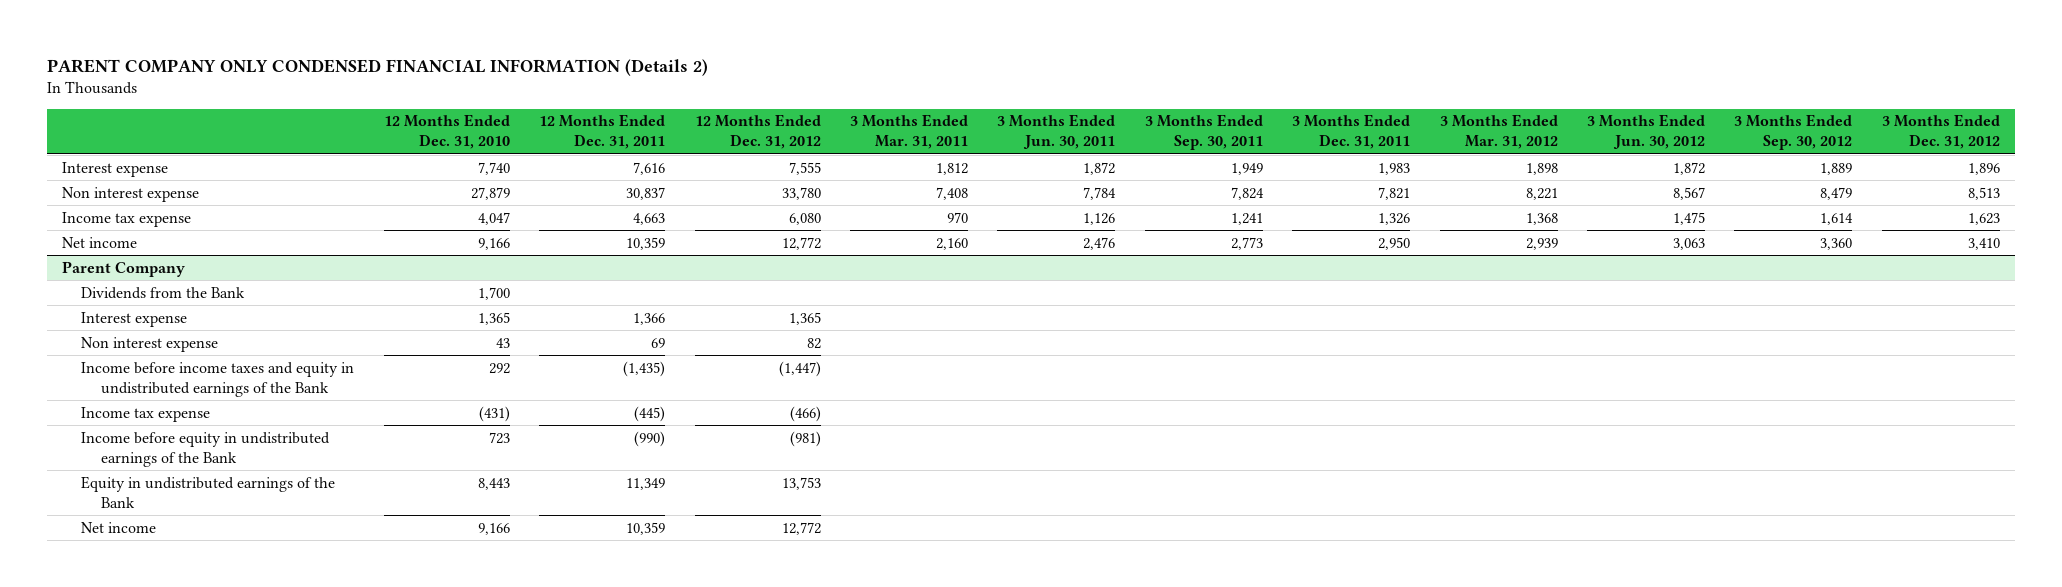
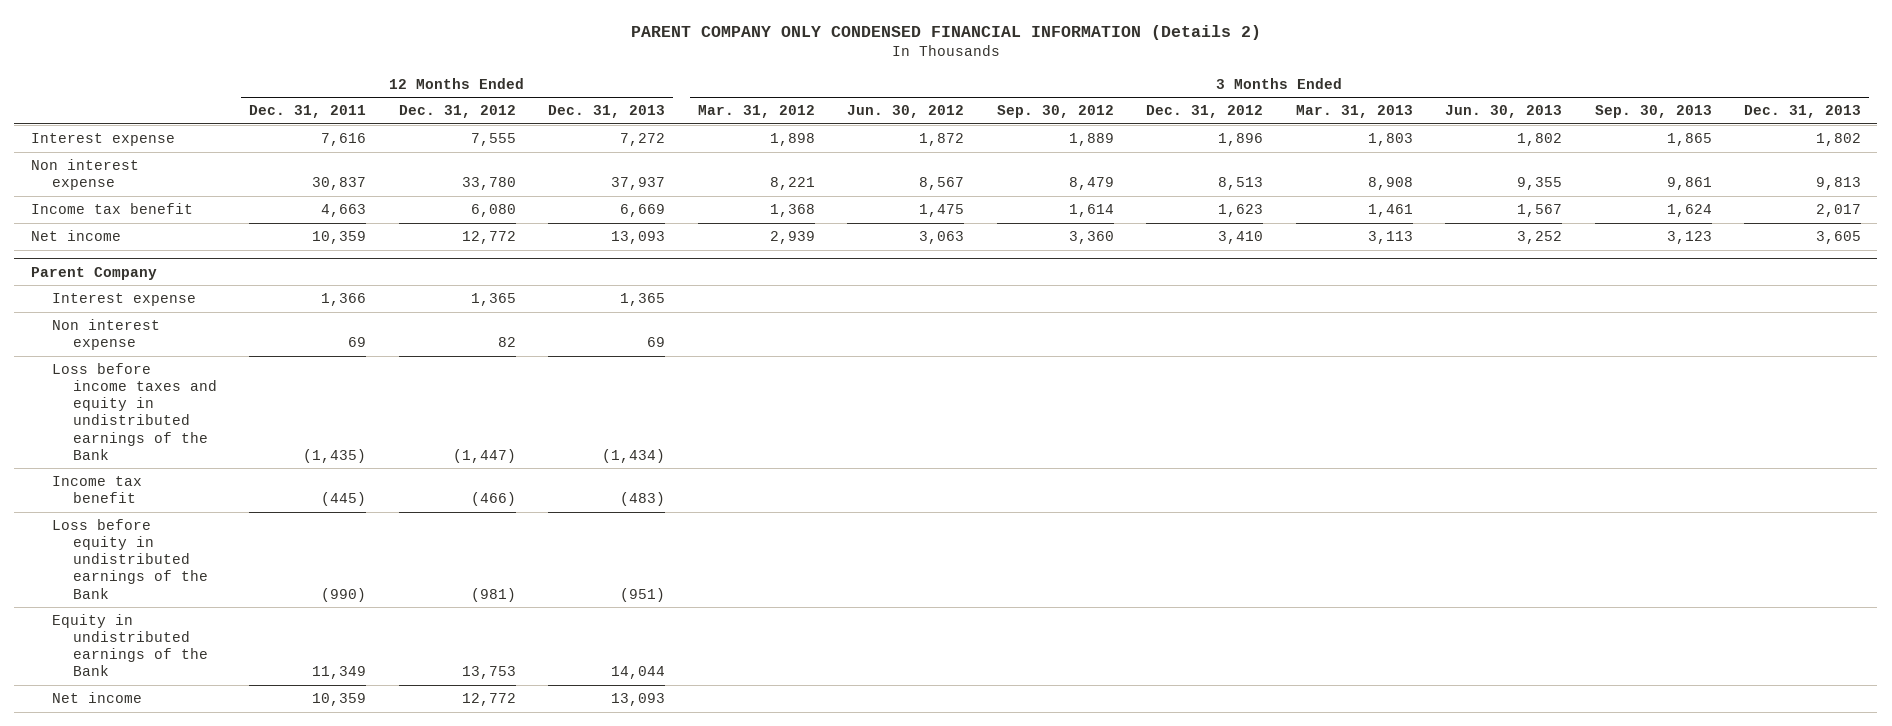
- | 12 Months Ended Dec. 31, 2010 | 12 Months Ended Dec. 31, 2011 | 12 Months Ended Dec. 31, 2012 | 3 Months Ended Mar. 31, 2011 | 3 Months Ended Jun. 30, 2011 | 3 Months Ended Sep. 30, 2011 | 3 Months Ended Dec. 31, 2011 | 3 Months Ended Mar. 31, 2012 | 3 Months Ended Jun. 30, 2012 | 3 Months Ended Sep. 30, 2012 | 3 Months Ended Dec. 31, 2012
+ | 12 Months Ended Dec. 31, 2011 | 12 Months Ended Dec. 31, 2012 | 12 Months Ended Dec. 31, 2013 | 3 Months Ended Mar. 31, 2012 | 3 Months Ended Jun. 30, 2012 | 3 Months Ended Sep. 30, 2012 | 3 Months Ended Dec. 31, 2012 | 3 Months Ended Mar. 31, 2013 | 3 Months Ended Jun. 30, 2013 | 3 Months Ended Sep. 30, 2013 | 3 Months Ended Dec. 31, 2013
- Income tax expense | 4,047 | 4,663 | 6,080 | 970 | 1,126 | 1,241 | 1,326 | 1,368 | 1,475 | 1,614 | 1,623
+ Income tax benefit | 4,663 | 6,080 | 6,669 | 1,368 | 1,475 | 1,614 | 1,623 | 1,461 | 1,567 | 1,624 | 2,017
@ Parent Company
- Dividends from the Bank | 1,700 | | | | | | | | | |
- Income before income taxes and equity in undistributed earnings of the Bank | 292 | (1,435) | (1,447) | | | | | | | |
- Income tax expense | (431) | (445) | (466) | | | | | | | |
- Income before equity in undistributed earnings of the Bank | 723 | (990) | (981) | | | | | | | |
+ Loss before income taxes and equity in undistributed earnings of the Bank | (1,435) | (1,447) | (1,434) | | | | | | | |
+ Income tax benefit | (445) | (466) | (483) | | | | | | | |
+ Loss before equity in undistributed earnings of the Bank | (990) | (981) | (951) | | | | | | | |

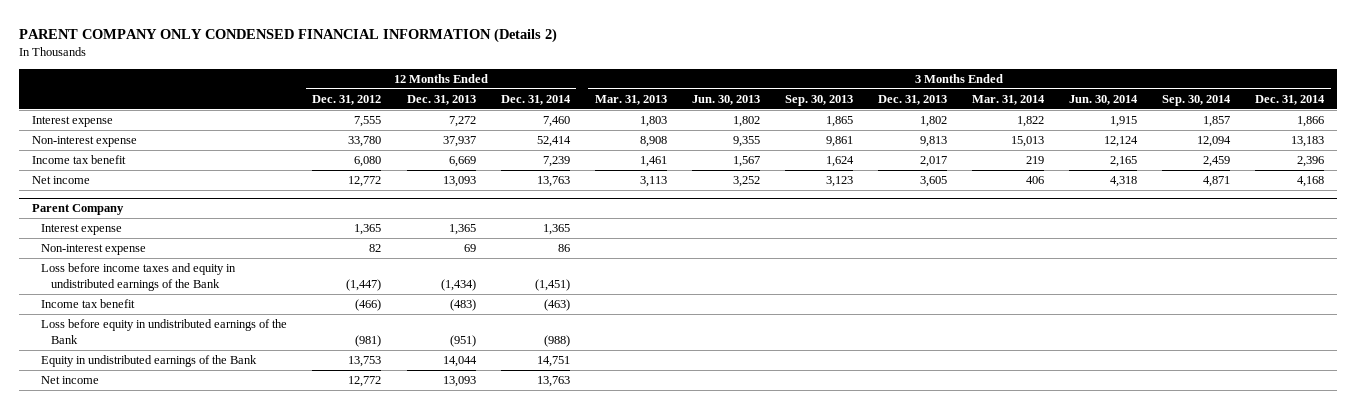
- | 12 Months Ended Dec. 31, 2011 | 12 Months Ended Dec. 31, 2012 | 12 Months Ended Dec. 31, 2013 | 3 Months Ended Mar. 31, 2012 | 3 Months Ended Jun. 30, 2012 | 3 Months Ended Sep. 30, 2012 | 3 Months Ended Dec. 31, 2012 | 3 Months Ended Mar. 31, 2013 | 3 Months Ended Jun. 30, 2013 | 3 Months Ended Sep. 30, 2013 | 3 Months Ended Dec. 31, 2013
+ | 12 Months Ended Dec. 31, 2012 | 12 Months Ended Dec. 31, 2013 | 12 Months Ended Dec. 31, 2014 | 3 Months Ended Mar. 31, 2013 | 3 Months Ended Jun. 30, 2013 | 3 Months Ended Sep. 30, 2013 | 3 Months Ended Dec. 31, 2013 | 3 Months Ended Mar. 31, 2014 | 3 Months Ended Jun. 30, 2014 | 3 Months Ended Sep. 30, 2014 | 3 Months Ended Dec. 31, 2014
- Non interest expense | 30,837 | 33,780 | 37,937 | 8,221 | 8,567 | 8,479 | 8,513 | 8,908 | 9,355 | 9,861 | 9,813
+ Non-interest expense | 33,780 | 37,937 | 52,414 | 8,908 | 9,355 | 9,861 | 9,813 | 15,013 | 12,124 | 12,094 | 13,183
@ Parent Company
- Non interest expense | 69 | 82 | 69 | | | | | | | |
+ Non-interest expense | 82 | 69 | 86 | | | | | | | |

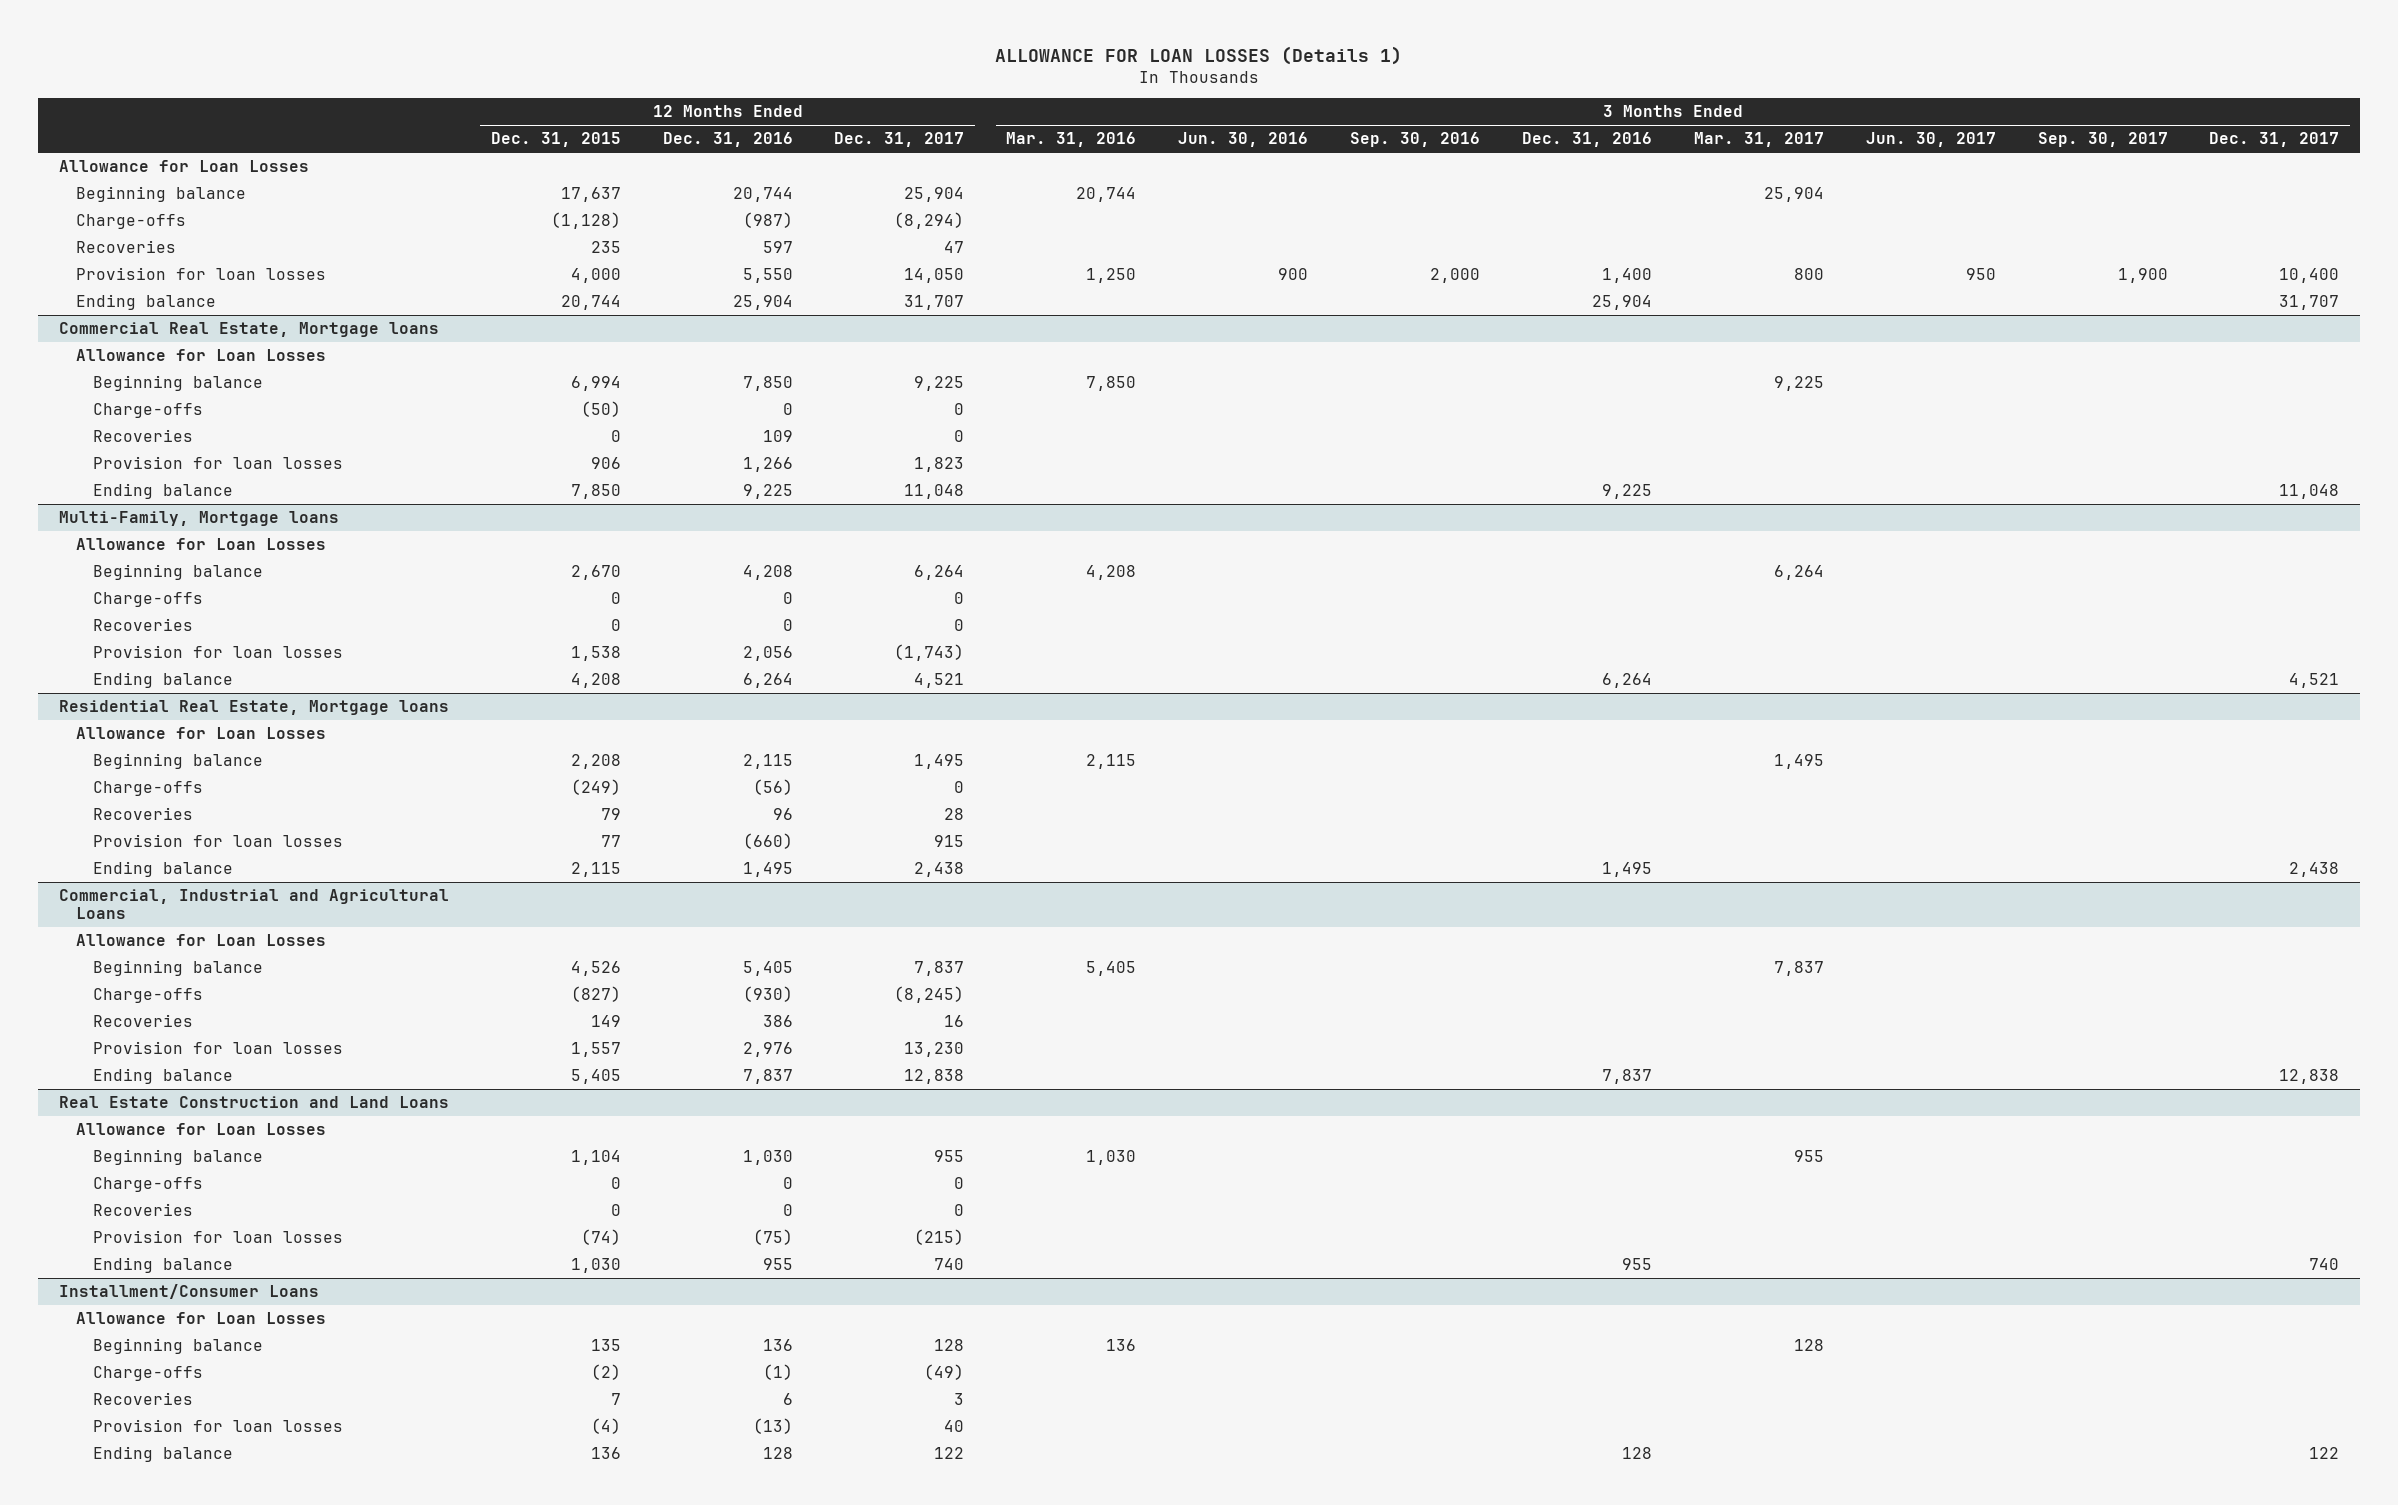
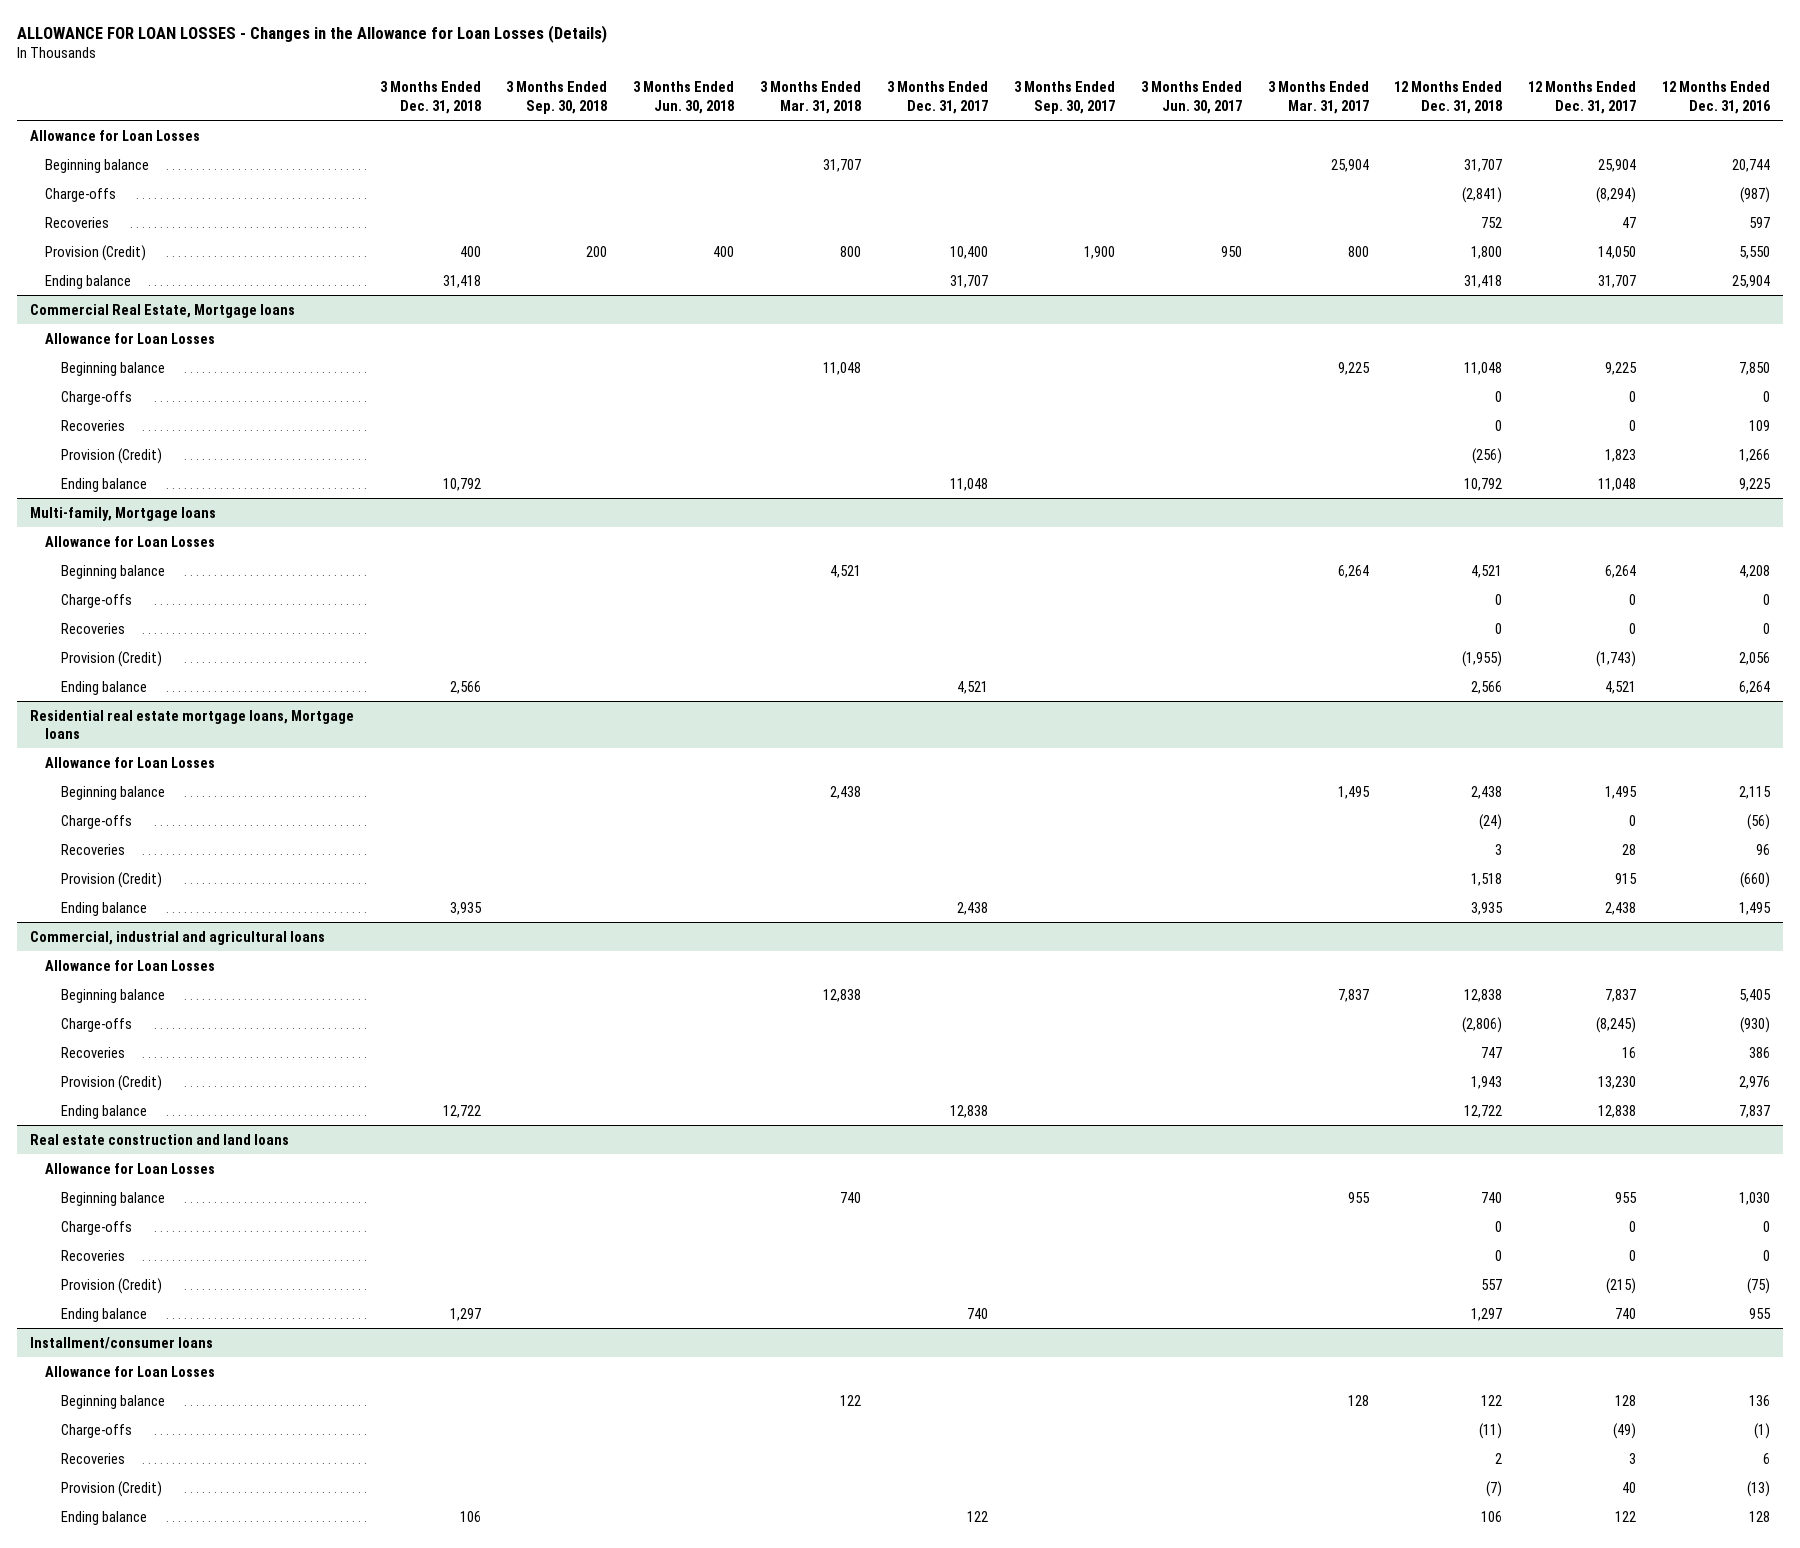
- ALLOWANCE FOR LOAN LOSSES (Details 1)
+ ALLOWANCE FOR LOAN LOSSES - Changes in the Allowance for Loan Losses (Details)
- | 12 Months Ended Dec. 31, 2015 | 12 Months Ended Dec. 31, 2016 | 12 Months Ended Dec. 31, 2017 | 3 Months Ended Mar. 31, 2016 | 3 Months Ended Jun. 30, 2016 | 3 Months Ended Sep. 30, 2016 | 3 Months Ended Dec. 31, 2016 | 3 Months Ended Mar. 31, 2017 | 3 Months Ended Jun. 30, 2017 | 3 Months Ended Sep. 30, 2017 | 3 Months Ended Dec. 31, 2017
+ | 3 Months Ended Dec. 31, 2018 | 3 Months Ended Sep. 30, 2018 | 3 Months Ended Jun. 30, 2018 | 3 Months Ended Mar. 31, 2018 | 3 Months Ended Dec. 31, 2017 | 3 Months Ended Sep. 30, 2017 | 3 Months Ended Jun. 30, 2017 | 3 Months Ended Mar. 31, 2017 | 12 Months Ended Dec. 31, 2018 | 12 Months Ended Dec. 31, 2017 | 12 Months Ended Dec. 31, 2016
- Provision for loan losses | 4,000 | 5,550 | 14,050 | 1,250 | 900 | 2,000 | 1,400 | 800 | 950 | 1,900 | 10,400
+ Provision (Credit) | 400 | 200 | 400 | 800 | 10,400 | 1,900 | 950 | 800 | 1,800 | 14,050 | 5,550
@ Commercial Real Estate, Mortgage loans
- Provision for loan losses | 906 | 1,266 | 1,823 | | | | | | | |
+ Provision (Credit) | | | | | | | | | (256) | 1,823 | 1,266
- Multi-Family, Mortgage loans
+ Multi-family, Mortgage loans
- Provision for loan losses | 1,538 | 2,056 | (1,743) | | | | | | | |
+ Provision (Credit) | | | | | | | | | (1,955) | (1,743) | 2,056
- Residential Real Estate, Mortgage loans
+ Residential real estate mortgage loans, Mortgage loans
- Provision for loan losses | 77 | (660) | 915 | | | | | | | |
+ Provision (Credit) | | | | | | | | | 1,518 | 915 | (660)
- Commercial, Industrial and Agricultural Loans
+ Commercial, industrial and agricultural loans
- Provision for loan losses | 1,557 | 2,976 | 13,230 | | | | | | | |
+ Provision (Credit) | | | | | | | | | 1,943 | 13,230 | 2,976
- Real Estate Construction and Land Loans
+ Real estate construction and land loans
- Provision for loan losses | (74) | (75) | (215) | | | | | | | |
+ Provision (Credit) | | | | | | | | | 557 | (215) | (75)
- Installment/Consumer Loans
+ Installment/consumer loans
- Provision for loan losses | (4) | (13) | 40 | | | | | | | |
+ Provision (Credit) | | | | | | | | | (7) | 40 | (13)

